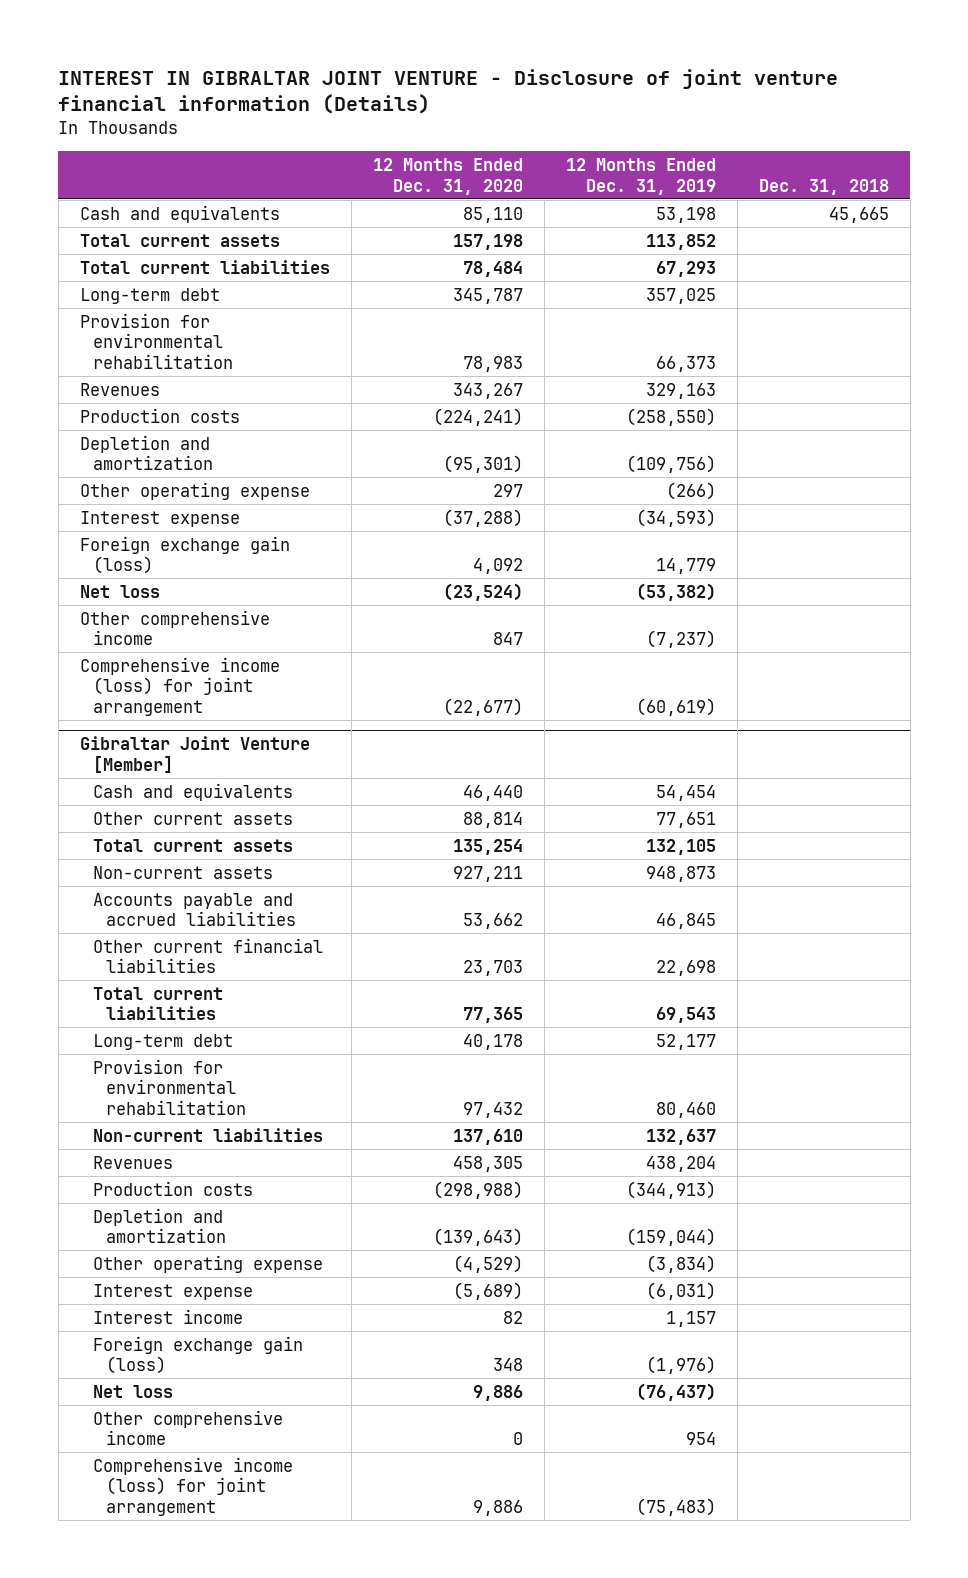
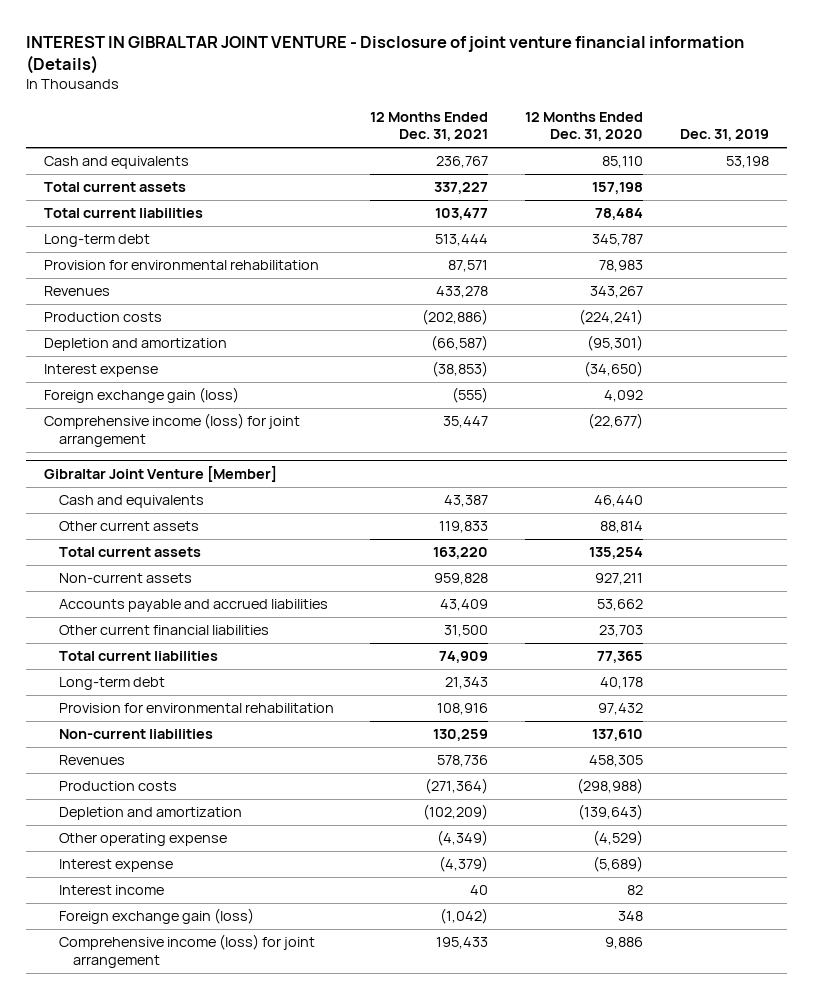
- | 12 Months Ended Dec. 31, 2020 | 12 Months Ended Dec. 31, 2019 | Dec. 31, 2018
+ | 12 Months Ended Dec. 31, 2021 | 12 Months Ended Dec. 31, 2020 | Dec. 31, 2019
- Other operating expense | 297 | (266) |
- Interest expense | (37,288) | (34,593) |
+ Interest expense | (38,853) | (34,650) |
- Net loss | (23,524) | (53,382) |
- Other comprehensive income | 847 | (7,237) |
@ Gibraltar Joint Venture [Member]
- Net loss | 9,886 | (76,437) |
- Other comprehensive income | 0 | 954 |

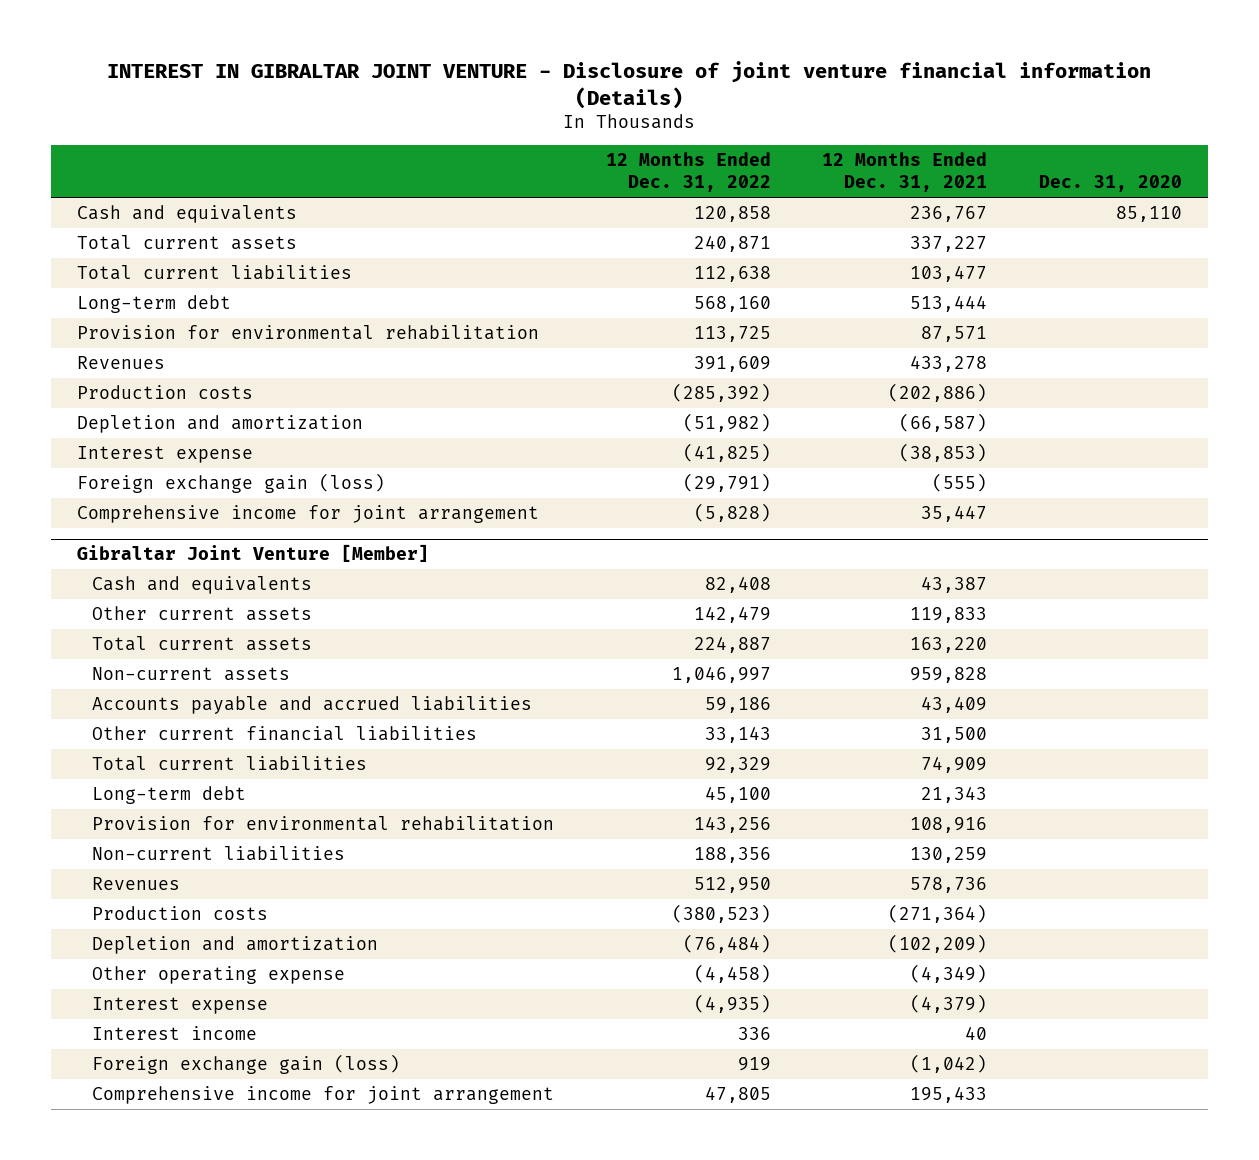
- | 12 Months Ended Dec. 31, 2021 | 12 Months Ended Dec. 31, 2020 | Dec. 31, 2019
+ | 12 Months Ended Dec. 31, 2022 | 12 Months Ended Dec. 31, 2021 | Dec. 31, 2020
- Comprehensive income (loss) for joint arrangement | 35,447 | (22,677) |
+ Comprehensive income for joint arrangement | (5,828) | 35,447 |
@ Gibraltar Joint Venture [Member]
- Comprehensive income (loss) for joint arrangement | 195,433 | 9,886 |
+ Comprehensive income for joint arrangement | 47,805 | 195,433 |

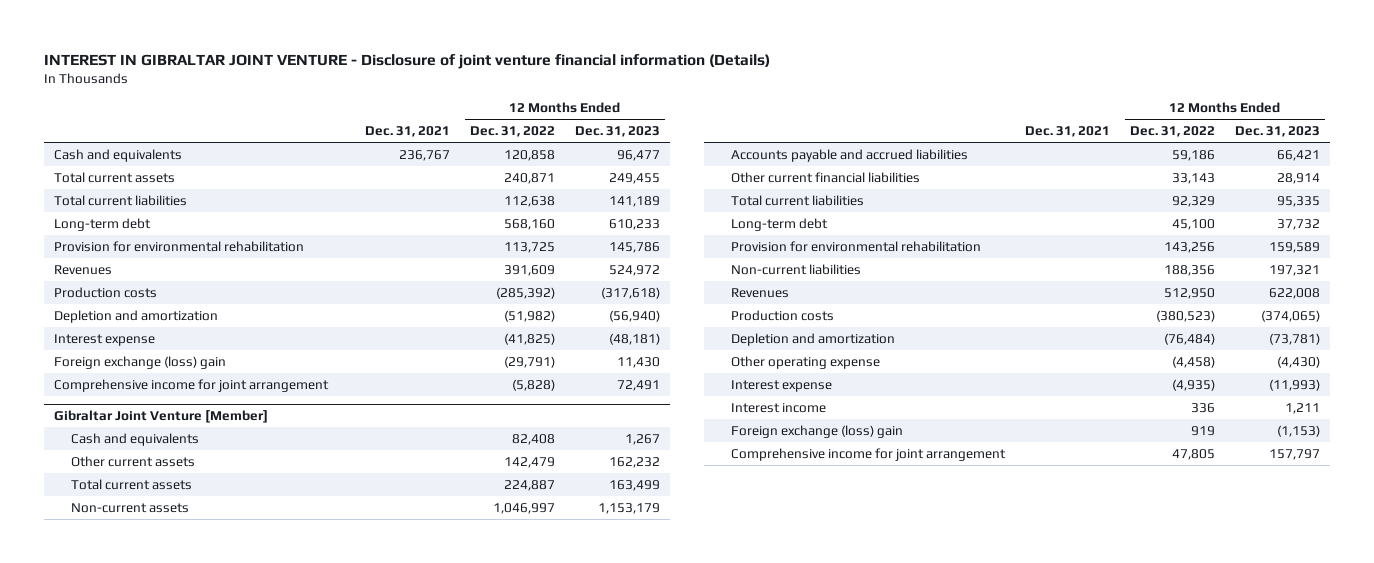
- | 12 Months Ended Dec. 31, 2022 | 12 Months Ended Dec. 31, 2021 | Dec. 31, 2020
+ | Dec. 31, 2021 | 12 Months Ended Dec. 31, 2022 | 12 Months Ended Dec. 31, 2023
- Foreign exchange gain (loss) | (29,791) | (555) |
+ Foreign exchange (loss) gain | | (29,791) | 11,430
@ Gibraltar Joint Venture [Member]
- Foreign exchange gain (loss) | 919 | (1,042) |
+ Foreign exchange (loss) gain | | 919 | (1,153)

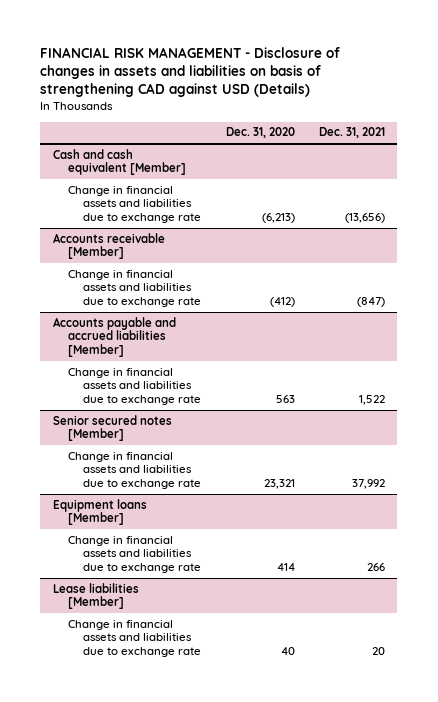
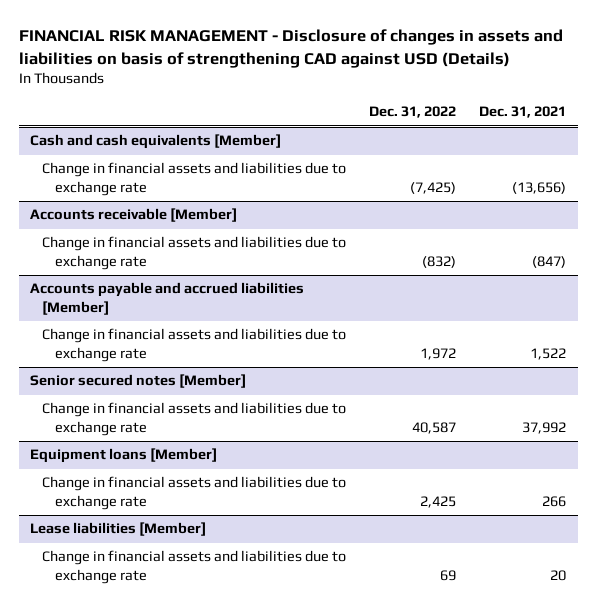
- | Dec. 31, 2020 | Dec. 31, 2021
+ | Dec. 31, 2022 | Dec. 31, 2021
- Cash and cash equivalent [Member]
+ Cash and cash equivalents [Member]

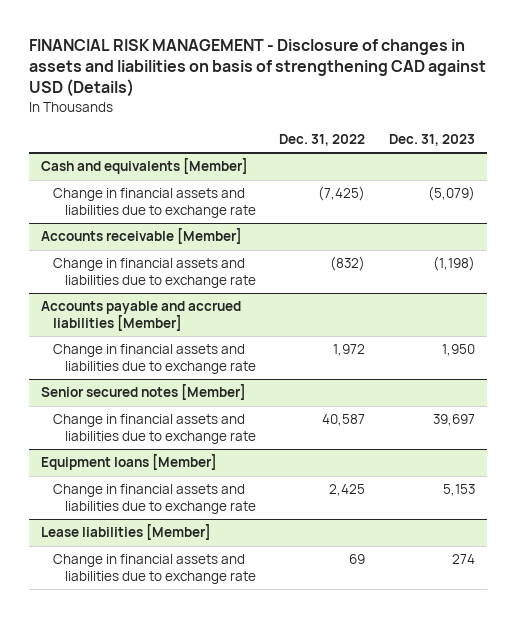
- | Dec. 31, 2022 | Dec. 31, 2021
+ | Dec. 31, 2022 | Dec. 31, 2023
- Cash and cash equivalents [Member]
+ Cash and equivalents [Member]

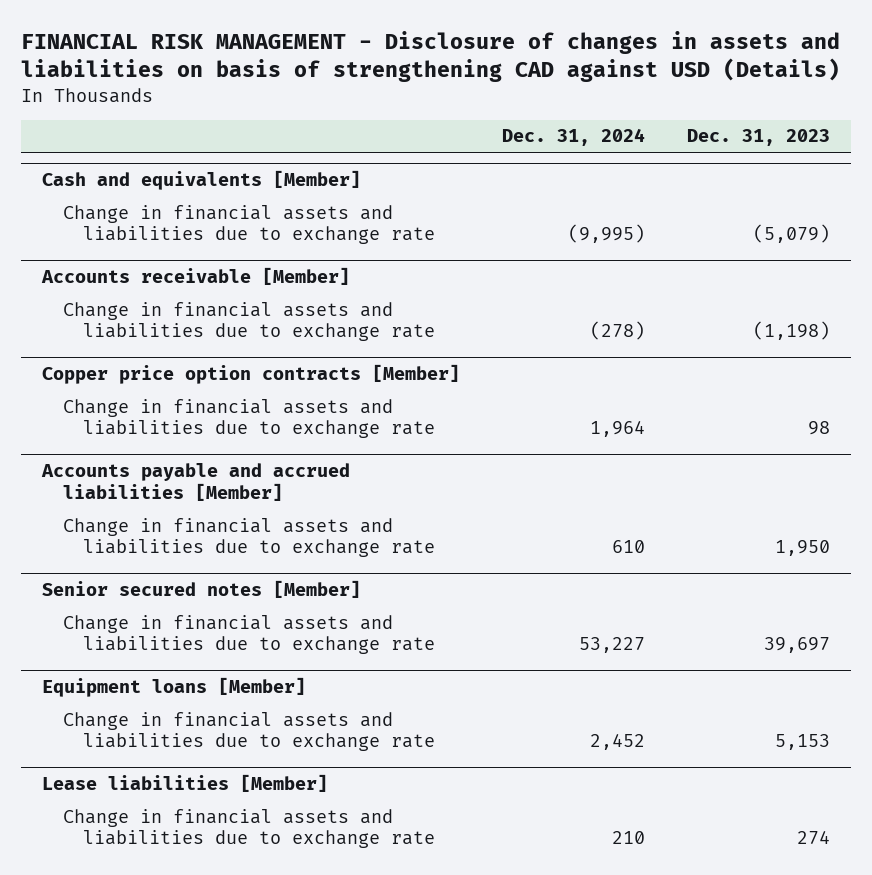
- | Dec. 31, 2022 | Dec. 31, 2023
+ | Dec. 31, 2024 | Dec. 31, 2023
+ Copper price option contracts [Member]
+ Change in financial assets and liabilities due to exchange rate | 1,964 | 98

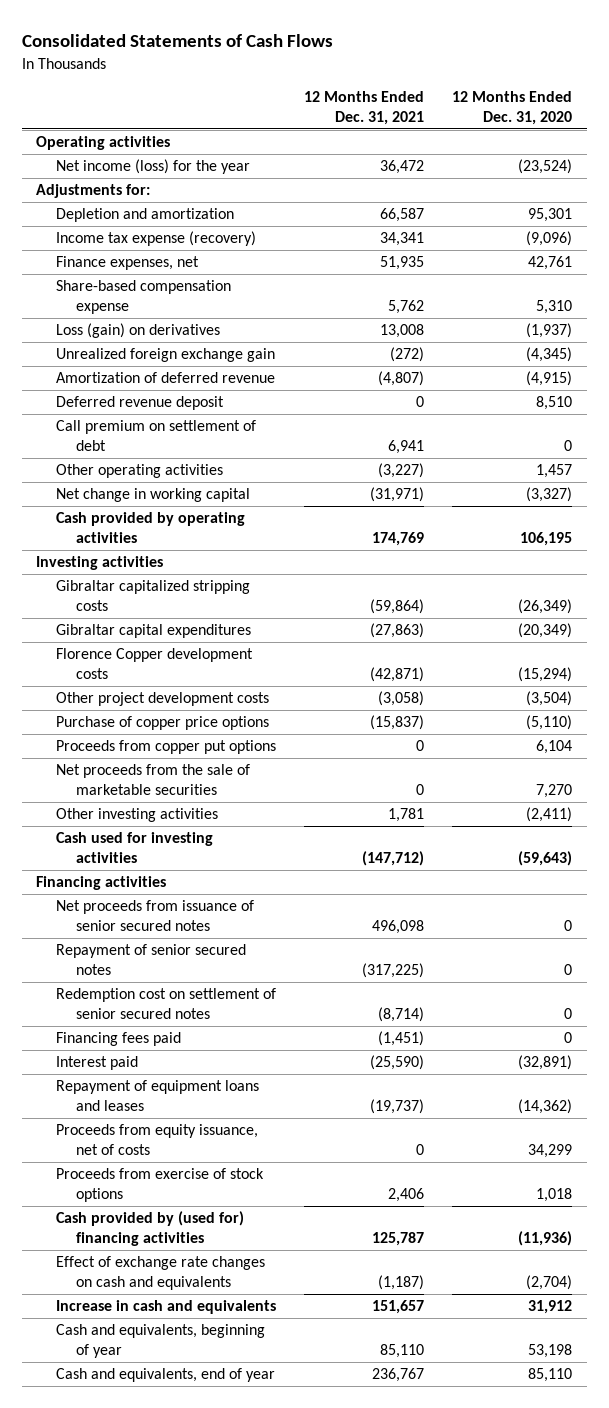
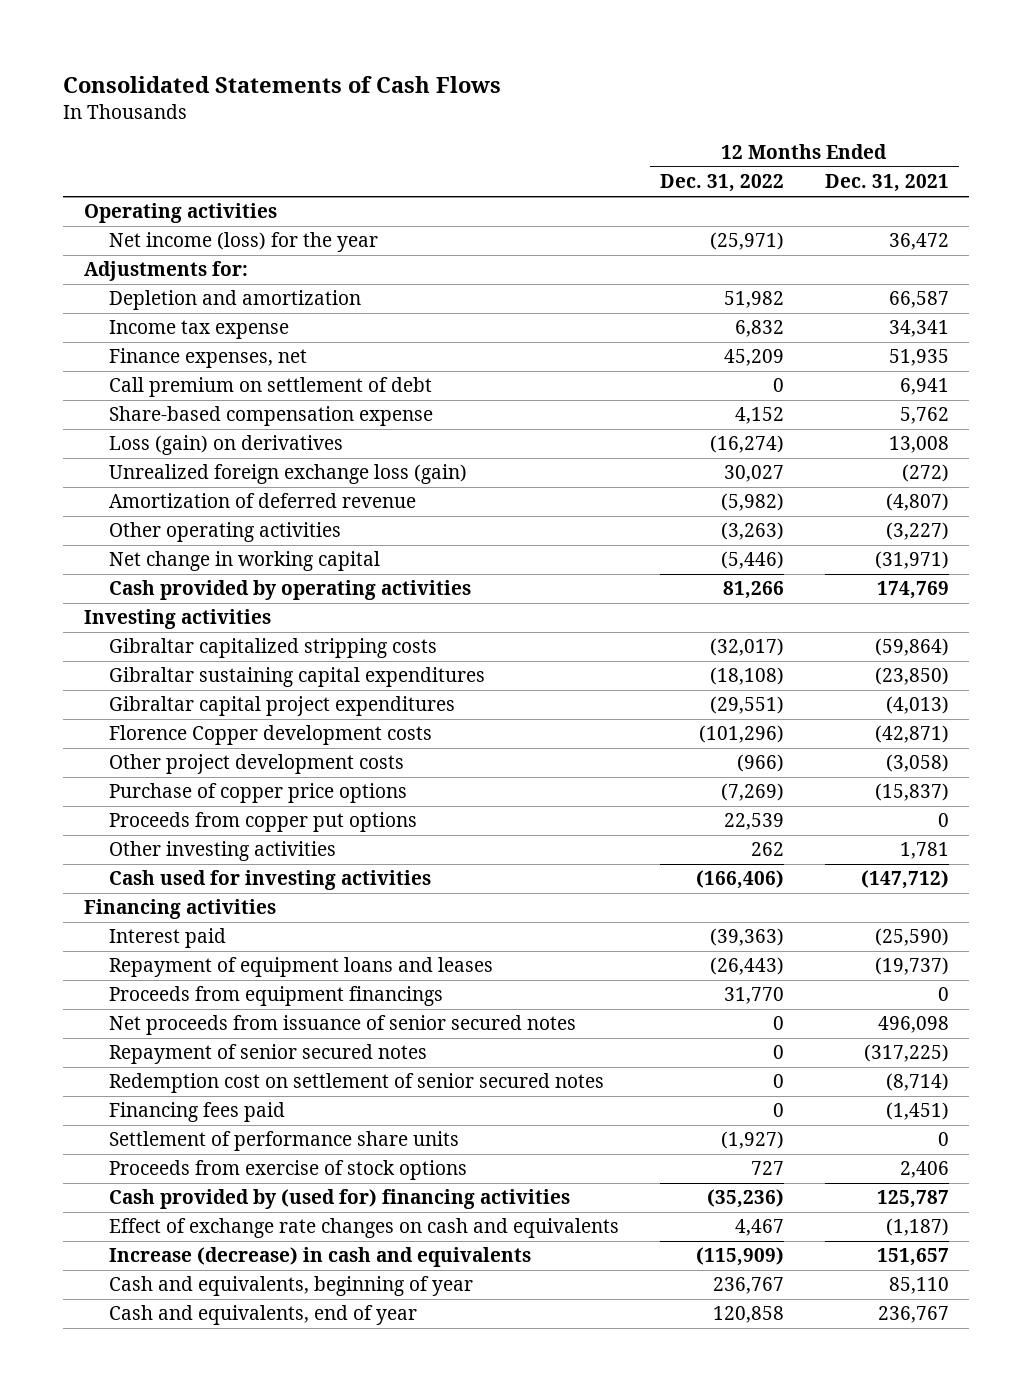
- | 12 Months Ended Dec. 31, 2021 | 12 Months Ended Dec. 31, 2020
+ | 12 Months Ended Dec. 31, 2022 | 12 Months Ended Dec. 31, 2021
- Income tax expense (recovery) | 34,341 | (9,096)
+ Income tax expense | 6,832 | 34,341
moved up: Call premium on settlement of debt | 0 | 6,941
- Unrealized foreign exchange gain | (272) | (4,345)
+ Unrealized foreign exchange loss (gain) | 30,027 | (272)
- Deferred revenue deposit | 0 | 8,510
- Gibraltar capital expenditures | (27,863) | (20,349)
+ Gibraltar sustaining capital expenditures | (18,108) | (23,850)
+ Gibraltar capital project expenditures | (29,551) | (4,013)
- Net proceeds from the sale of marketable securities | 0 | 7,270
moved up: Interest paid | (39,363) | (25,590)
moved up: Repayment of equipment loans and leases | (26,443) | (19,737)
+ Proceeds from equipment financings | 31,770 | 0
- Proceeds from equity issuance, net of costs | 0 | 34,299
+ Settlement of performance share units | (1,927) | 0
- Increase in cash and equivalents | 151,657 | 31,912
+ Increase (decrease) in cash and equivalents | (115,909) | 151,657

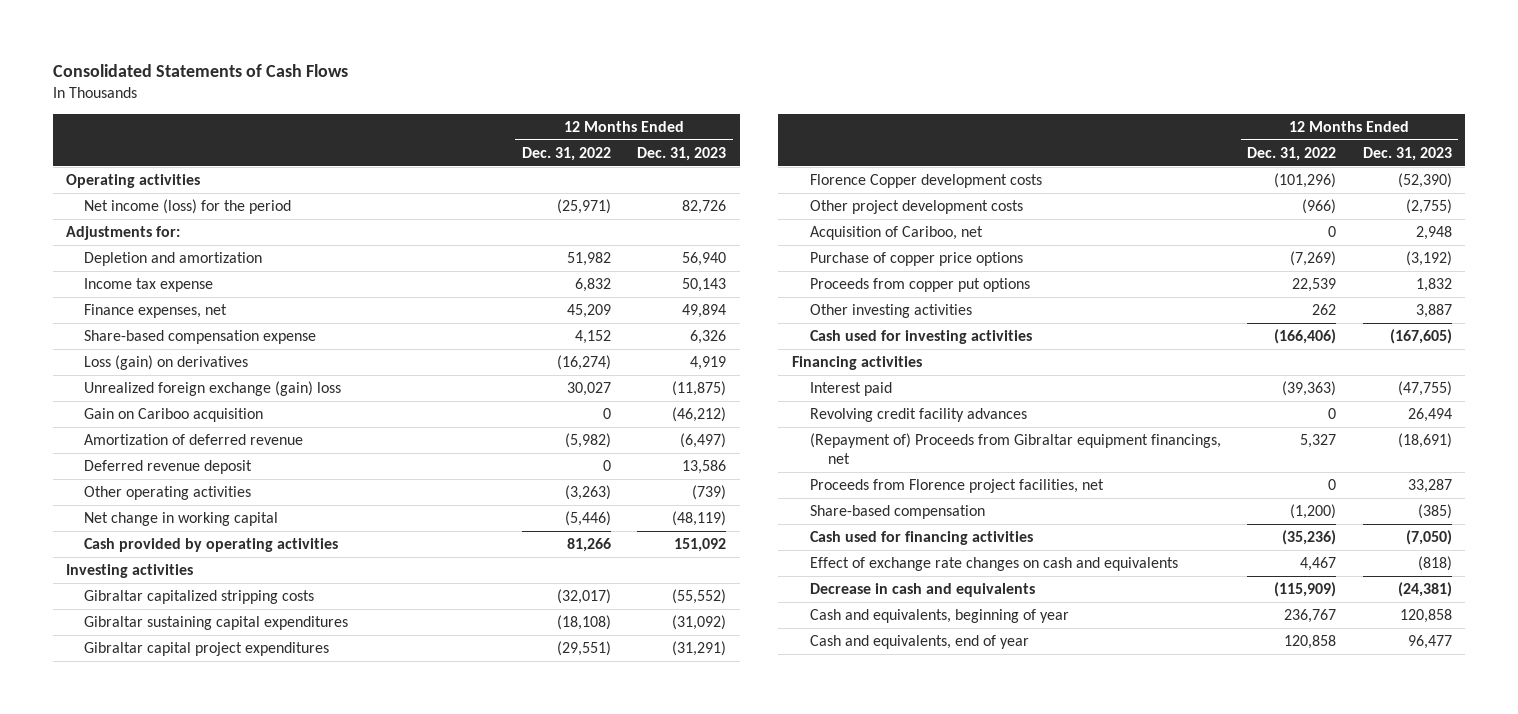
- | 12 Months Ended Dec. 31, 2022 | 12 Months Ended Dec. 31, 2021
+ | 12 Months Ended Dec. 31, 2022 | 12 Months Ended Dec. 31, 2023
- Net income (loss) for the year | (25,971) | 36,472
+ Net income (loss) for the period | (25,971) | 82,726
- Call premium on settlement of debt | 0 | 6,941
- Unrealized foreign exchange loss (gain) | 30,027 | (272)
+ Unrealized foreign exchange (gain) loss | 30,027 | (11,875)
+ Gain on Cariboo acquisition | 0 | (46,212)
+ Deferred revenue deposit | 0 | 13,586
+ Acquisition of Cariboo, net | 0 | 2,948
- Repayment of equipment loans and leases | (26,443) | (19,737)
- Proceeds from equipment financings | 31,770 | 0
- Net proceeds from issuance of senior secured notes | 0 | 496,098
- Repayment of senior secured notes | 0 | (317,225)
- Redemption cost on settlement of senior secured notes | 0 | (8,714)
- Financing fees paid | 0 | (1,451)
- Settlement of performance share units | (1,927) | 0
- Proceeds from exercise of stock options | 727 | 2,406
- Cash provided by (used for) financing activities | (35,236) | 125,787
+ Revolving credit facility advances | 0 | 26,494
+ (Repayment of) Proceeds from Gibraltar equipment financings, net | 5,327 | (18,691)
+ Proceeds from Florence project facilities, net | 0 | 33,287
+ Share-based compensation | (1,200) | (385)
+ Cash used for financing activities | (35,236) | (7,050)
- Increase (decrease) in cash and equivalents | (115,909) | 151,657
+ Decrease in cash and equivalents | (115,909) | (24,381)

